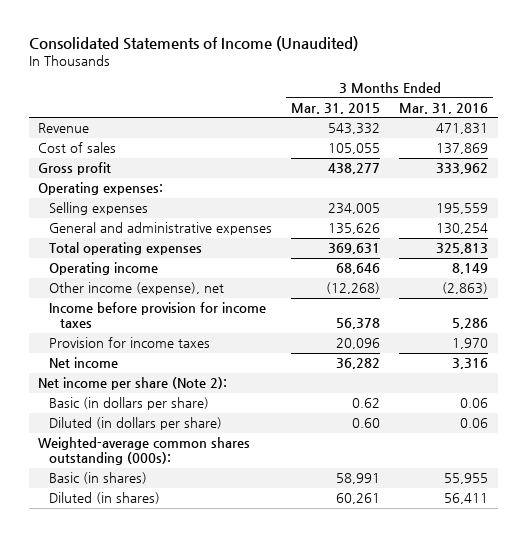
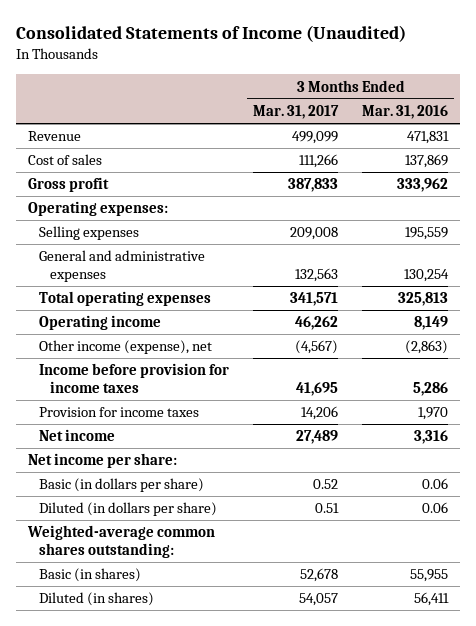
- | 3 Months Ended Mar. 31, 2015 | 3 Months Ended Mar. 31, 2016
+ | 3 Months Ended Mar. 31, 2017 | 3 Months Ended Mar. 31, 2016
- Net income per share (Note 2):
+ Net income per share:
- Weighted-average common shares outstanding (000s):
+ Weighted-average common shares outstanding:

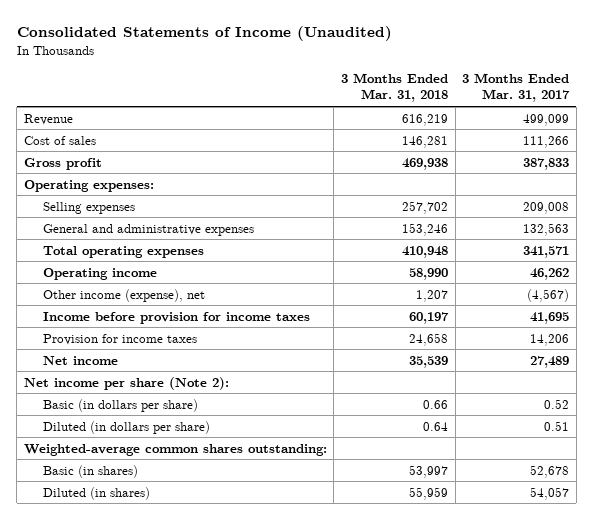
- | 3 Months Ended Mar. 31, 2017 | 3 Months Ended Mar. 31, 2016
+ | 3 Months Ended Mar. 31, 2018 | 3 Months Ended Mar. 31, 2017
- Net income per share:
+ Net income per share (Note 2):

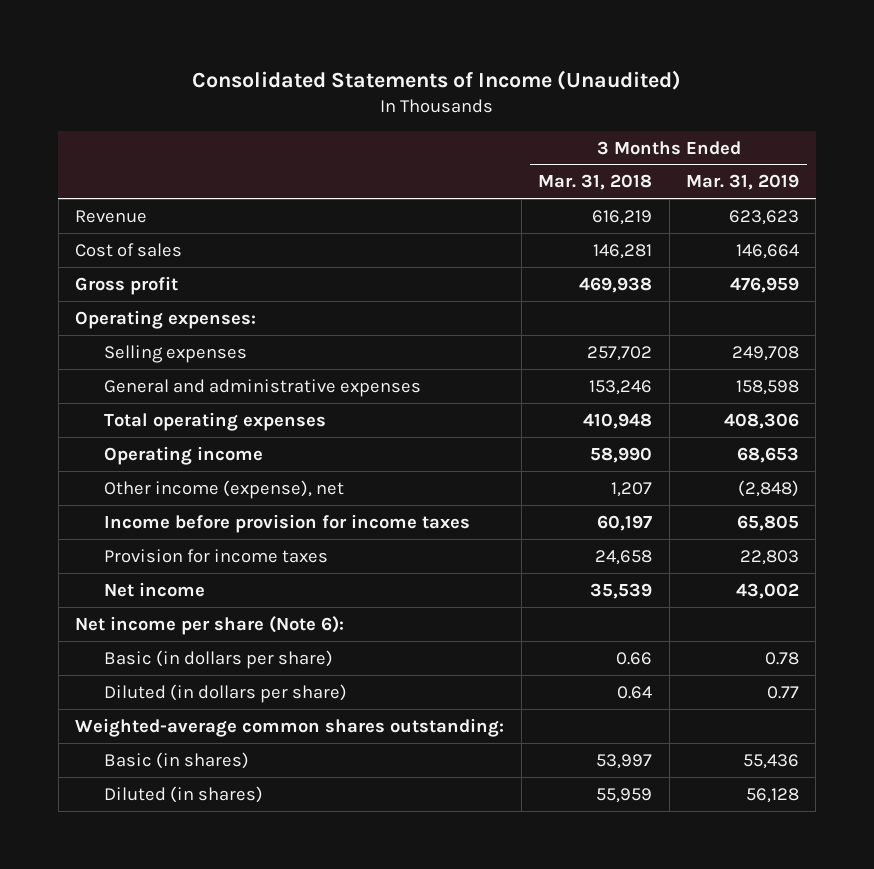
- | 3 Months Ended Mar. 31, 2018 | 3 Months Ended Mar. 31, 2017
+ | 3 Months Ended Mar. 31, 2018 | 3 Months Ended Mar. 31, 2019
- Net income per share (Note 2):
+ Net income per share (Note 6):

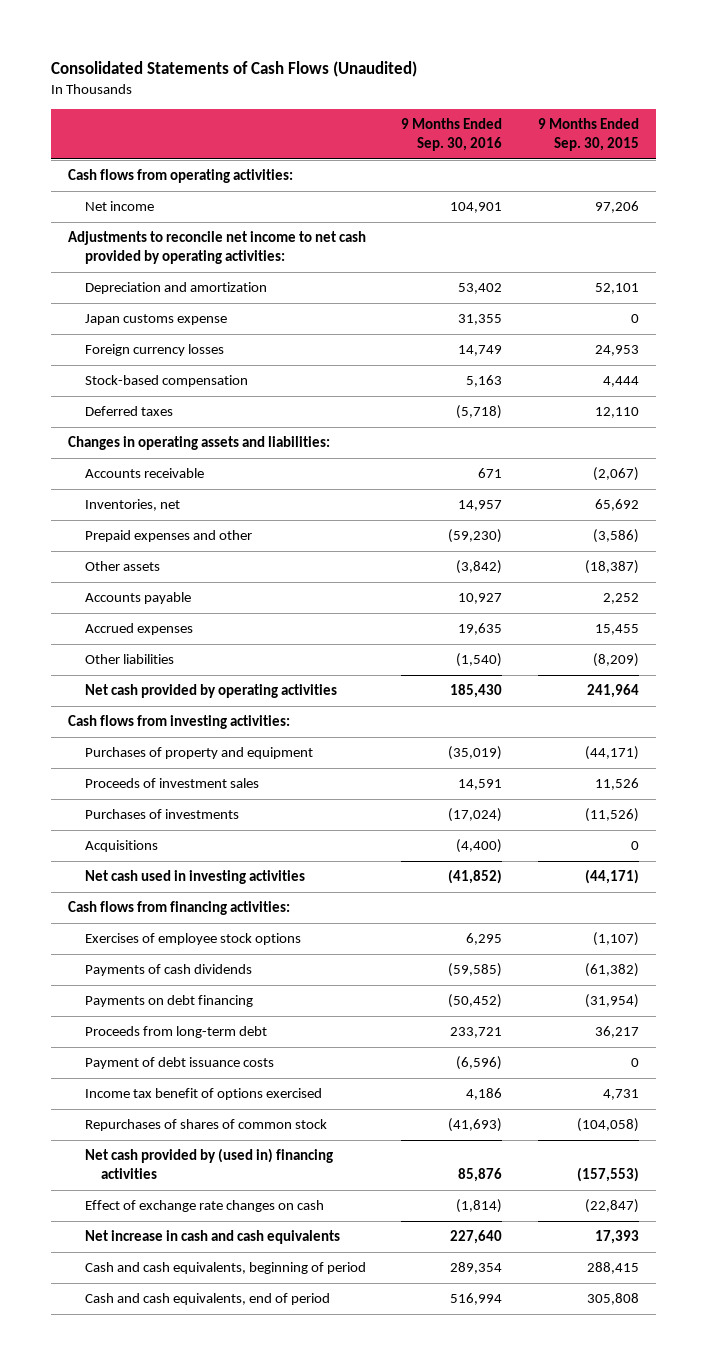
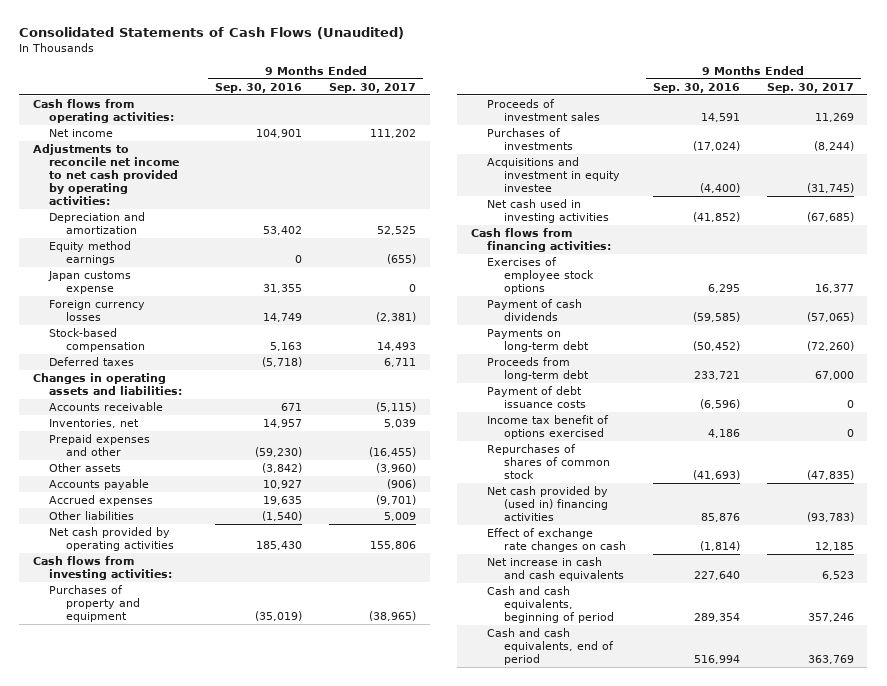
- | 9 Months Ended Sep. 30, 2016 | 9 Months Ended Sep. 30, 2015
+ | 9 Months Ended Sep. 30, 2016 | 9 Months Ended Sep. 30, 2017
+ Equity method earnings | 0 | (655)
- Acquisitions | (4,400) | 0
+ Acquisitions and investment in equity investee | (4,400) | (31,745)
- Payments of cash dividends | (59,585) | (61,382)
- Payments on debt financing | (50,452) | (31,954)
+ Payment of cash dividends | (59,585) | (57,065)
+ Payments on long-term debt | (50,452) | (72,260)

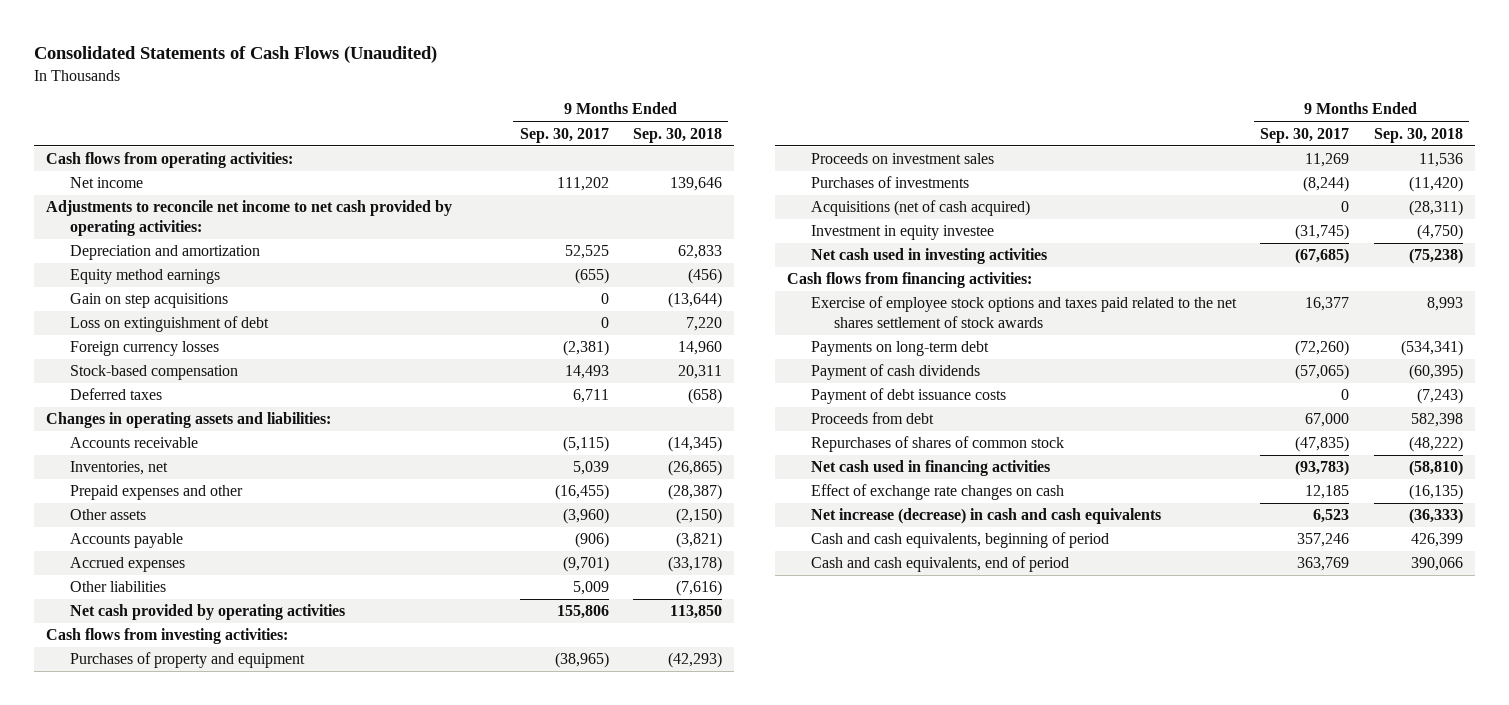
- | 9 Months Ended Sep. 30, 2016 | 9 Months Ended Sep. 30, 2017
+ | 9 Months Ended Sep. 30, 2017 | 9 Months Ended Sep. 30, 2018
- Japan customs expense | 31,355 | 0
+ Gain on step acquisitions | 0 | (13,644)
+ Loss on extinguishment of debt | 0 | 7,220
- Proceeds of investment sales | 14,591 | 11,269
+ Proceeds on investment sales | 11,269 | 11,536
- Acquisitions and investment in equity investee | (4,400) | (31,745)
+ Acquisitions (net of cash acquired) | 0 | (28,311)
+ Investment in equity investee | (31,745) | (4,750)
- Exercises of employee stock options | 6,295 | 16,377
+ Exercise of employee stock options and taxes paid related to the net shares settlement of stock awards | 16,377 | 8,993
- Proceeds from long-term debt | 233,721 | 67,000
moved down: Payment of cash dividends | (57,065) | (60,395)
- Income tax benefit of options exercised | 4,186 | 0
+ Proceeds from debt | 67,000 | 582,398
- Net cash provided by (used in) financing activities | 85,876 | (93,783)
+ Net cash used in financing activities | (93,783) | (58,810)
- Net increase in cash and cash equivalents | 227,640 | 6,523
+ Net increase (decrease) in cash and cash equivalents | 6,523 | (36,333)

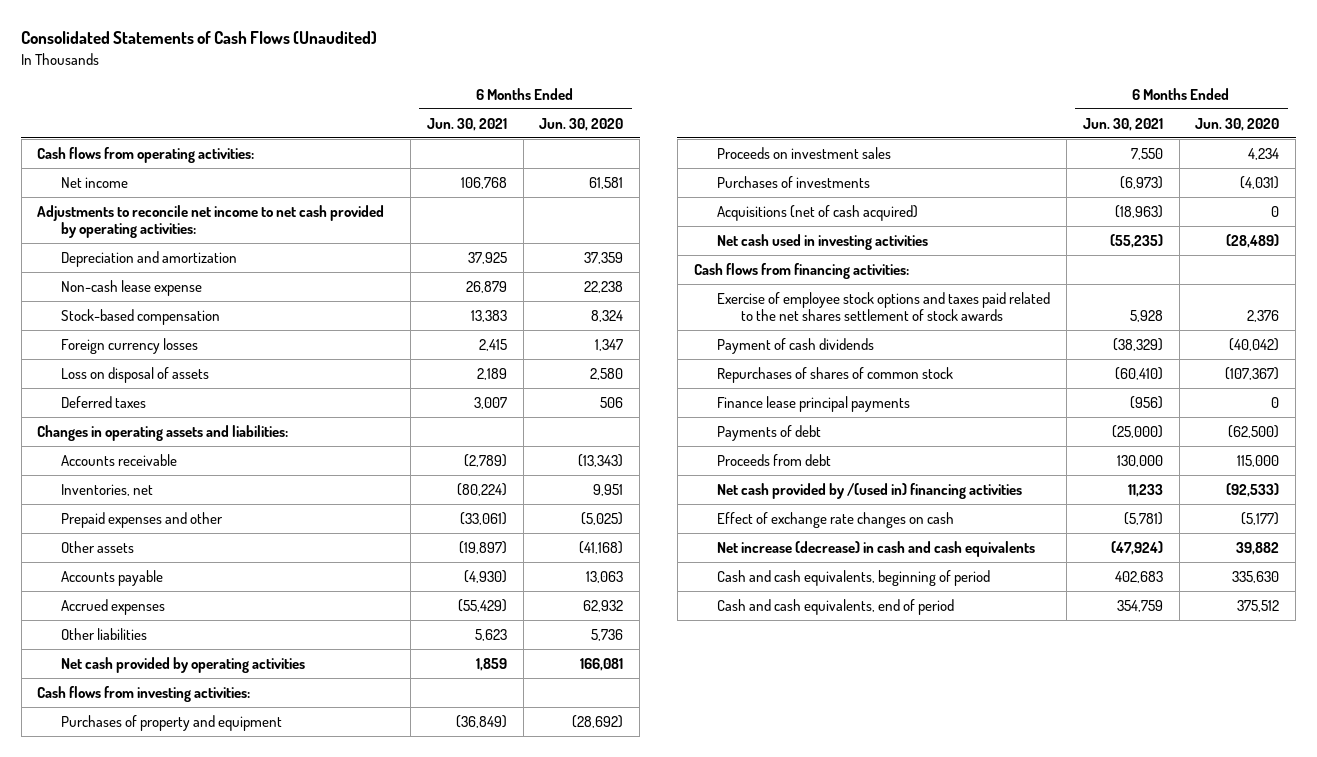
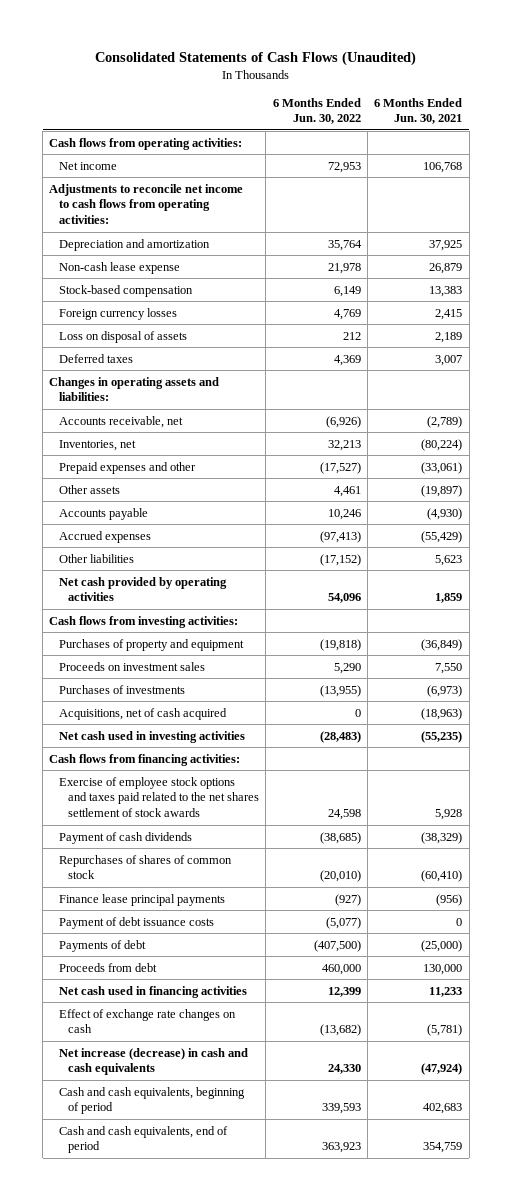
- | 6 Months Ended Jun. 30, 2021 | 6 Months Ended Jun. 30, 2020
+ | 6 Months Ended Jun. 30, 2022 | 6 Months Ended Jun. 30, 2021
- Adjustments to reconcile net income to net cash provided by operating activities:
+ Adjustments to reconcile net income to cash flows from operating activities:
- Accounts receivable | (2,789) | (13,343)
+ Accounts receivable, net | (6,926) | (2,789)
- Acquisitions (net of cash acquired) | (18,963) | 0
+ Acquisitions, net of cash acquired | 0 | (18,963)
+ Payment of debt issuance costs | (5,077) | 0
- Net cash provided by /(used in) financing activities | 11,233 | (92,533)
+ Net cash used in financing activities | 12,399 | 11,233

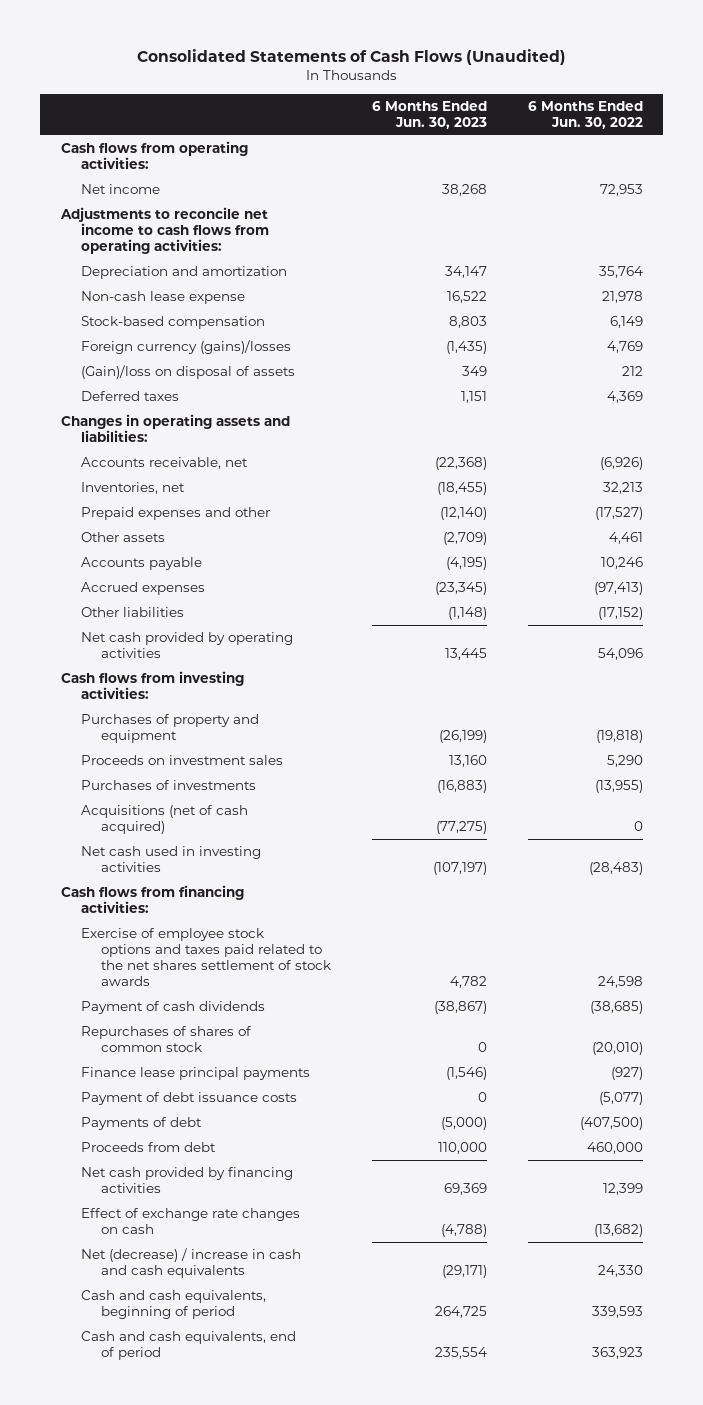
- | 6 Months Ended Jun. 30, 2022 | 6 Months Ended Jun. 30, 2021
+ | 6 Months Ended Jun. 30, 2023 | 6 Months Ended Jun. 30, 2022
- Foreign currency losses | 4,769 | 2,415
- Loss on disposal of assets | 212 | 2,189
+ Foreign currency (gains)/losses | (1,435) | 4,769
+ (Gain)/loss on disposal of assets | 349 | 212
- Acquisitions, net of cash acquired | 0 | (18,963)
+ Acquisitions (net of cash acquired) | (77,275) | 0
- Net cash used in financing activities | 12,399 | 11,233
+ Net cash provided by financing activities | 69,369 | 12,399
- Net increase (decrease) in cash and cash equivalents | 24,330 | (47,924)
+ Net (decrease) / increase in cash and cash equivalents | (29,171) | 24,330

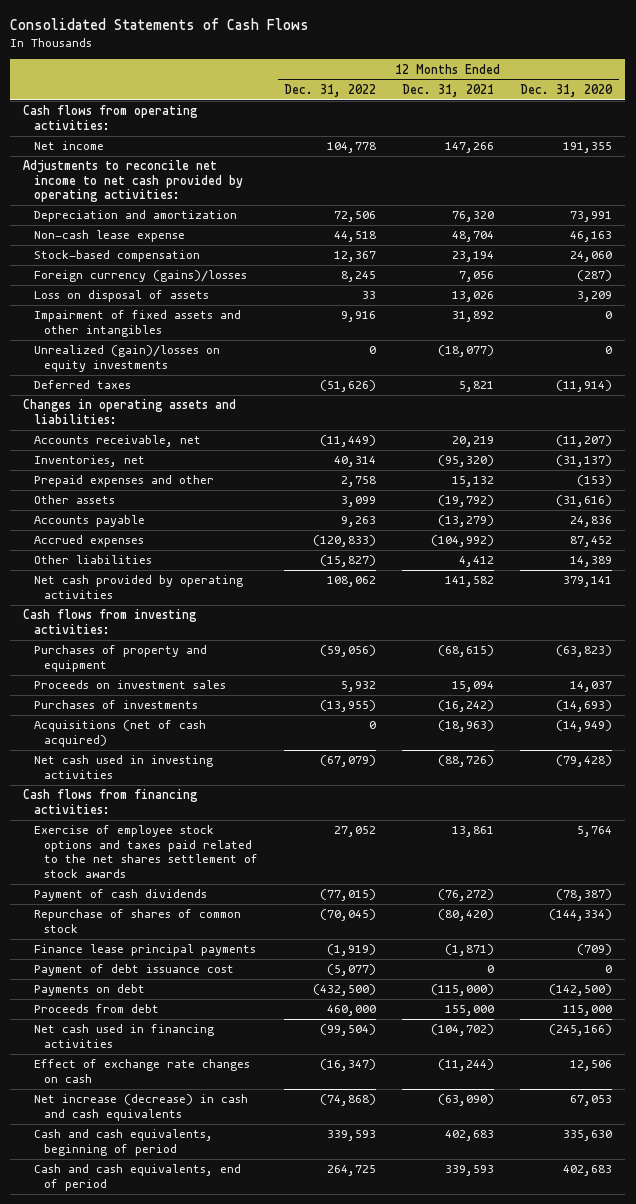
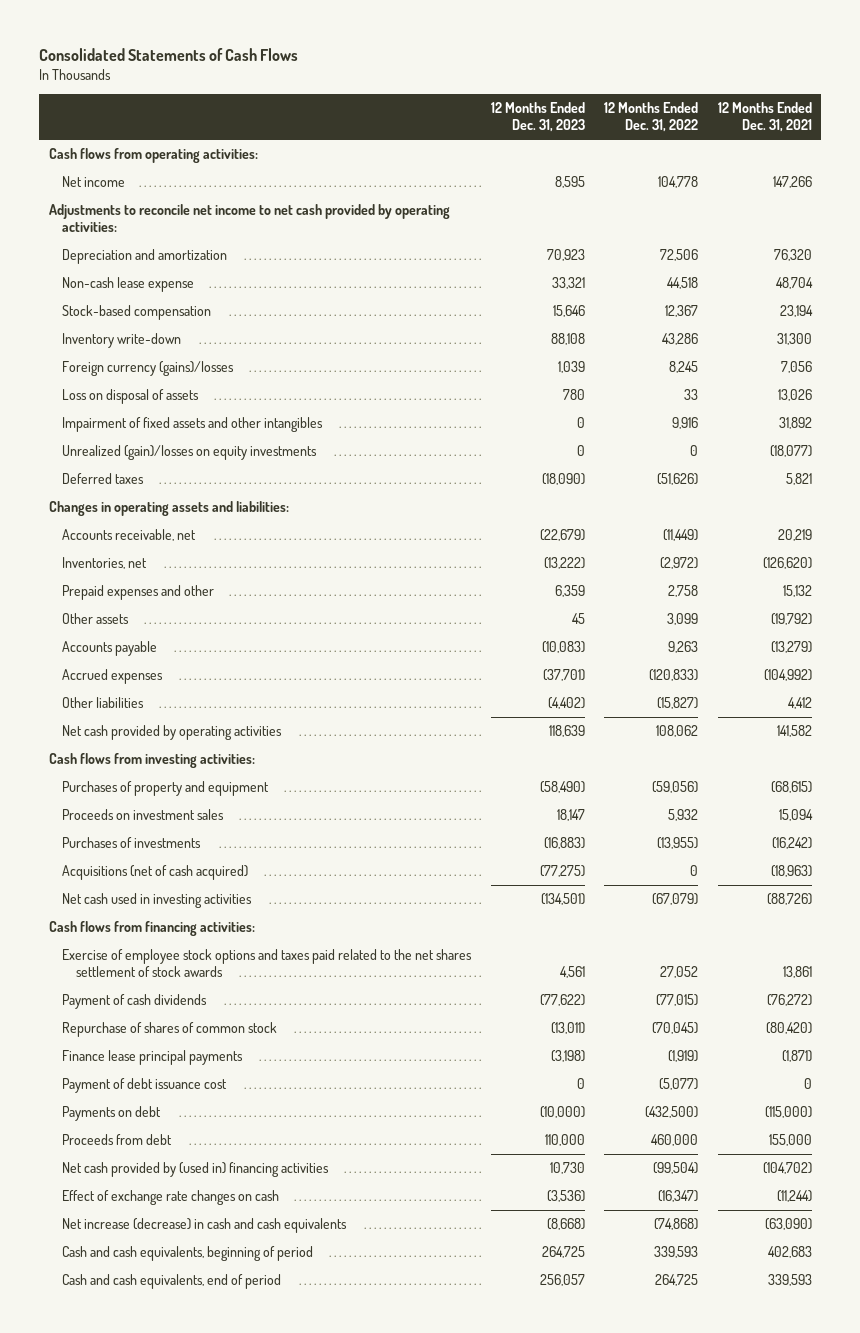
- | 12 Months Ended Dec. 31, 2022 | 12 Months Ended Dec. 31, 2021 | 12 Months Ended Dec. 31, 2020
+ | 12 Months Ended Dec. 31, 2023 | 12 Months Ended Dec. 31, 2022 | 12 Months Ended Dec. 31, 2021
+ Inventory write-down | 88,108 | 43,286 | 31,300
- Inventories, net | 40,314 | (95,320) | (31,137)
+ Inventories, net | (13,222) | (2,972) | (126,620)
- Net cash used in financing activities | (99,504) | (104,702) | (245,166)
+ Net cash provided by (used in) financing activities | 10,730 | (99,504) | (104,702)

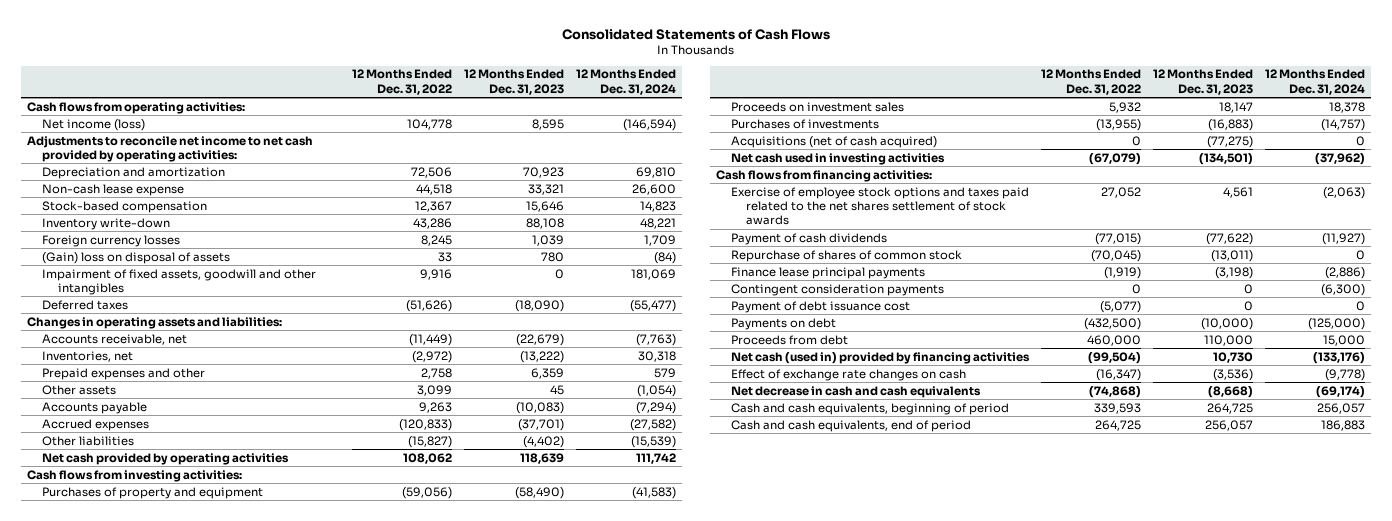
- | 12 Months Ended Dec. 31, 2023 | 12 Months Ended Dec. 31, 2022 | 12 Months Ended Dec. 31, 2021
+ | 12 Months Ended Dec. 31, 2022 | 12 Months Ended Dec. 31, 2023 | 12 Months Ended Dec. 31, 2024
- Net income | 8,595 | 104,778 | 147,266
+ Net income (loss) | 104,778 | 8,595 | (146,594)
- Foreign currency (gains)/losses | 1,039 | 8,245 | 7,056
- Loss on disposal of assets | 780 | 33 | 13,026
- Impairment of fixed assets and other intangibles | 0 | 9,916 | 31,892
- Unrealized (gain)/losses on equity investments | 0 | 0 | (18,077)
+ Foreign currency losses | 8,245 | 1,039 | 1,709
+ (Gain) loss on disposal of assets | 33 | 780 | (84)
+ Impairment of fixed assets, goodwill and other intangibles | 9,916 | 0 | 181,069
+ Contingent consideration payments | 0 | 0 | (6,300)
- Net cash provided by (used in) financing activities | 10,730 | (99,504) | (104,702)
+ Net cash (used in) provided by financing activities | (99,504) | 10,730 | (133,176)
- Net increase (decrease) in cash and cash equivalents | (8,668) | (74,868) | (63,090)
+ Net decrease in cash and cash equivalents | (74,868) | (8,668) | (69,174)

